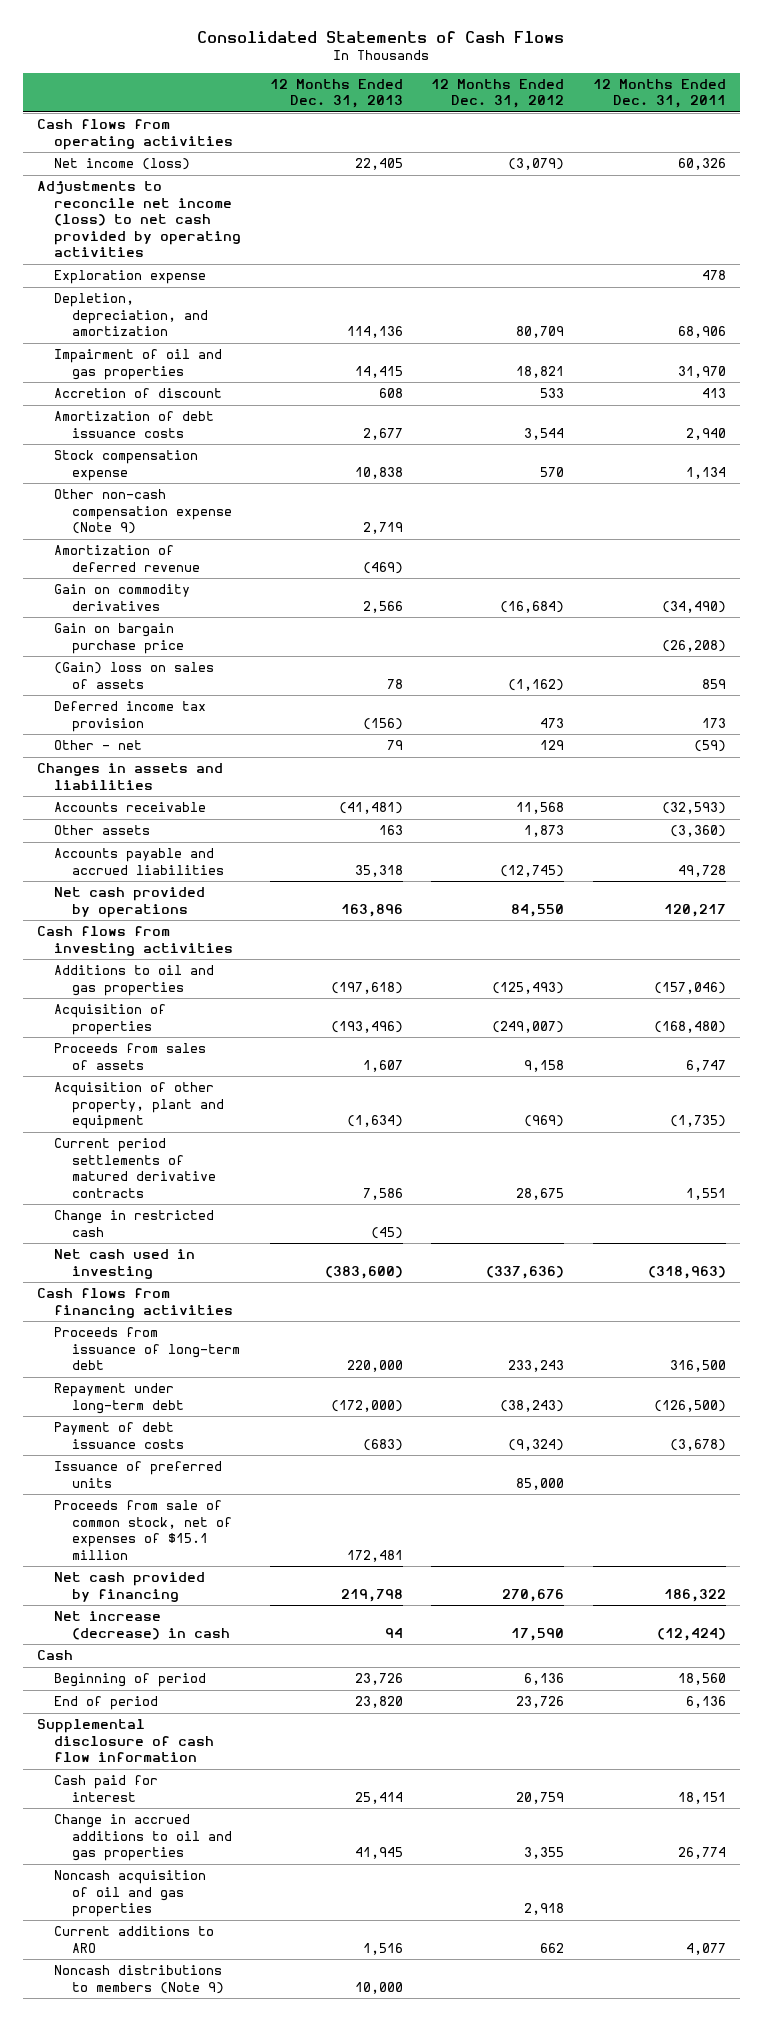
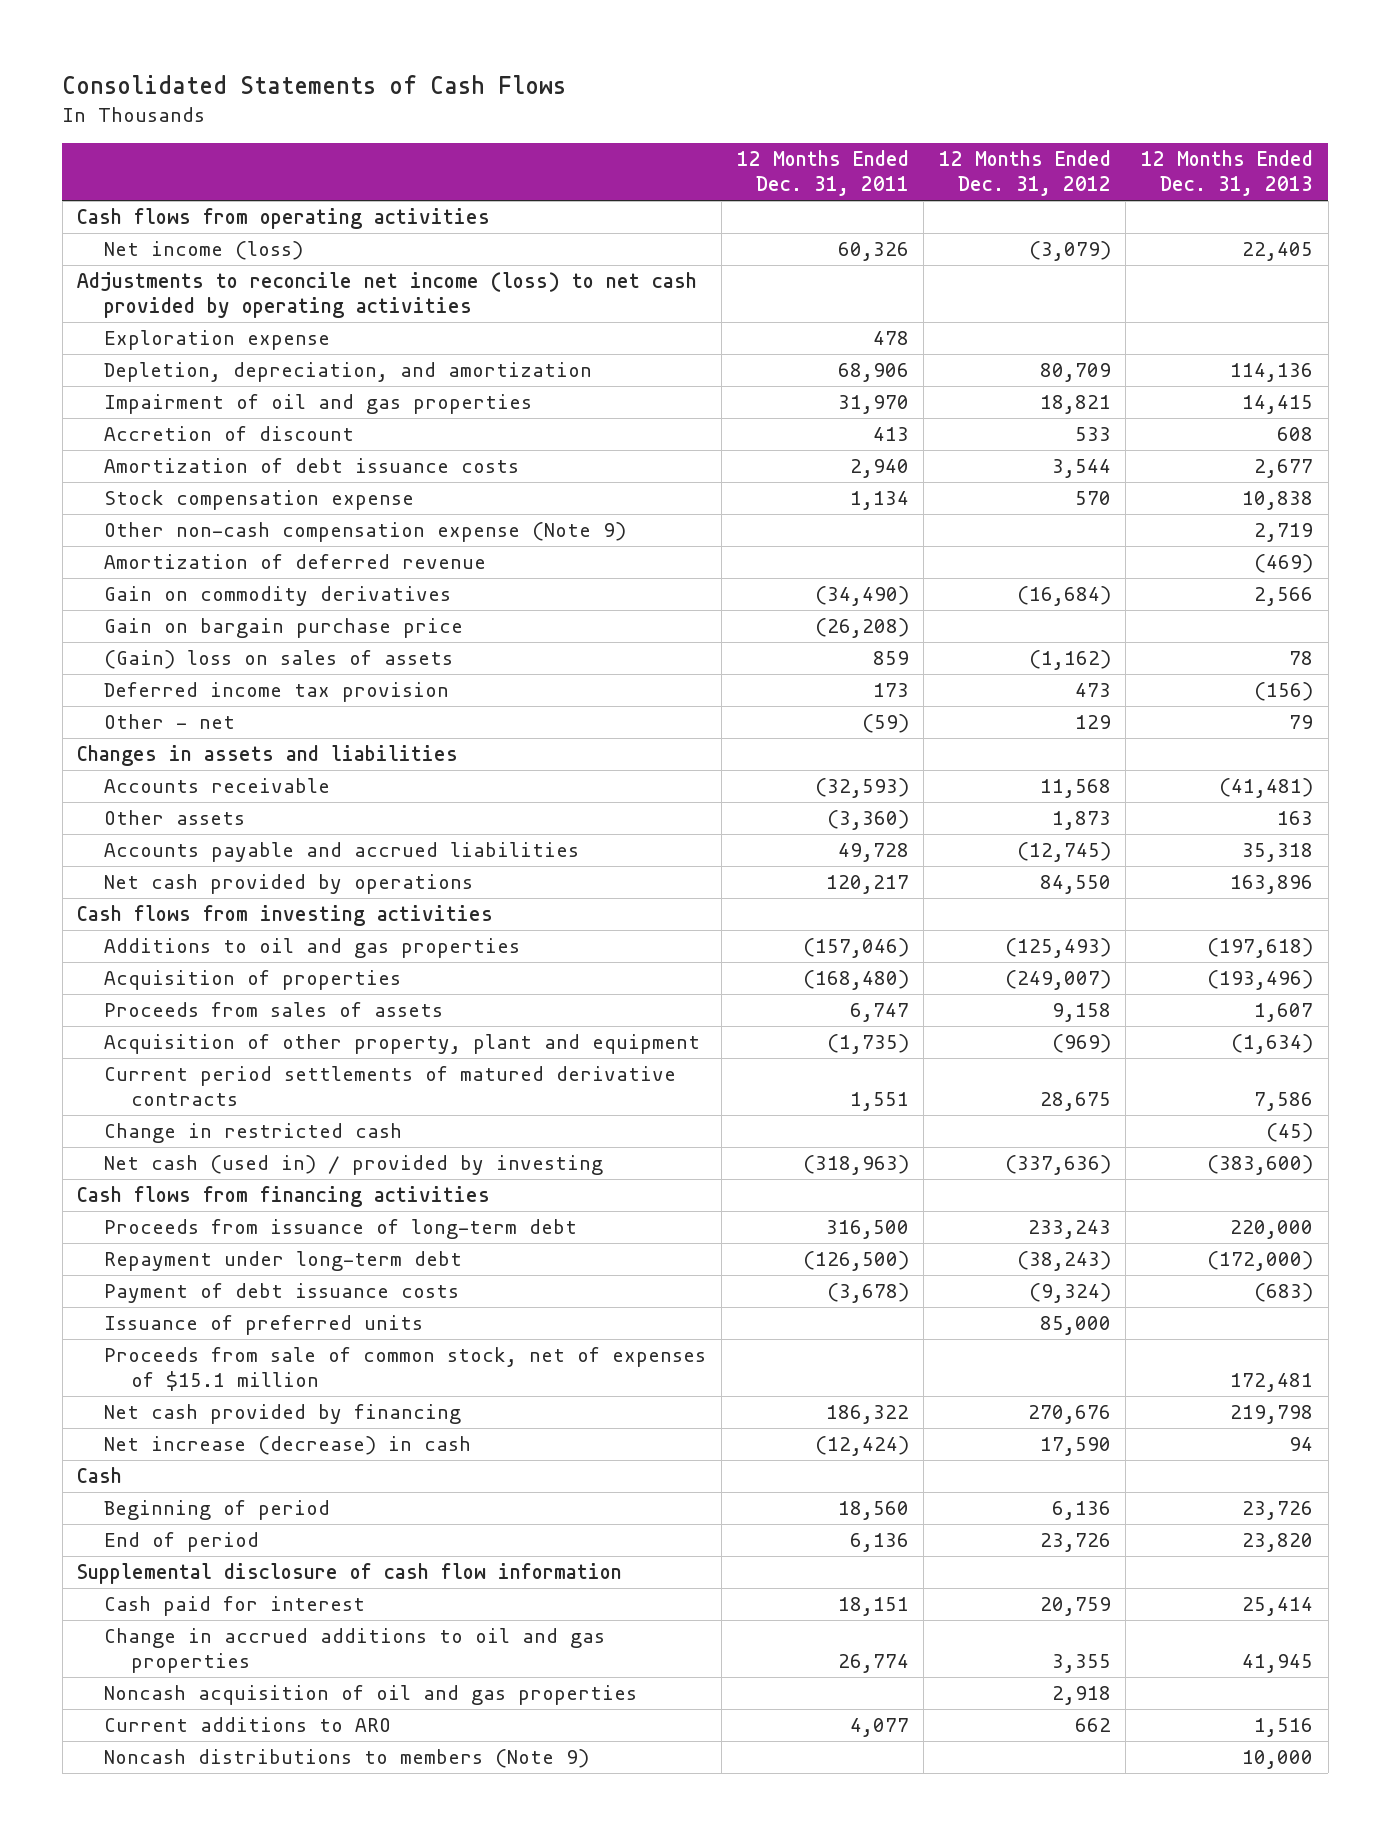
- | 12 Months Ended Dec. 31, 2013 | 12 Months Ended Dec. 31, 2012 | 12 Months Ended Dec. 31, 2011
+ | 12 Months Ended Dec. 31, 2011 | 12 Months Ended Dec. 31, 2012 | 12 Months Ended Dec. 31, 2013
- Net cash used in investing | (383,600) | (337,636) | (318,963)
+ Net cash (used in) / provided by investing | (318,963) | (337,636) | (383,600)

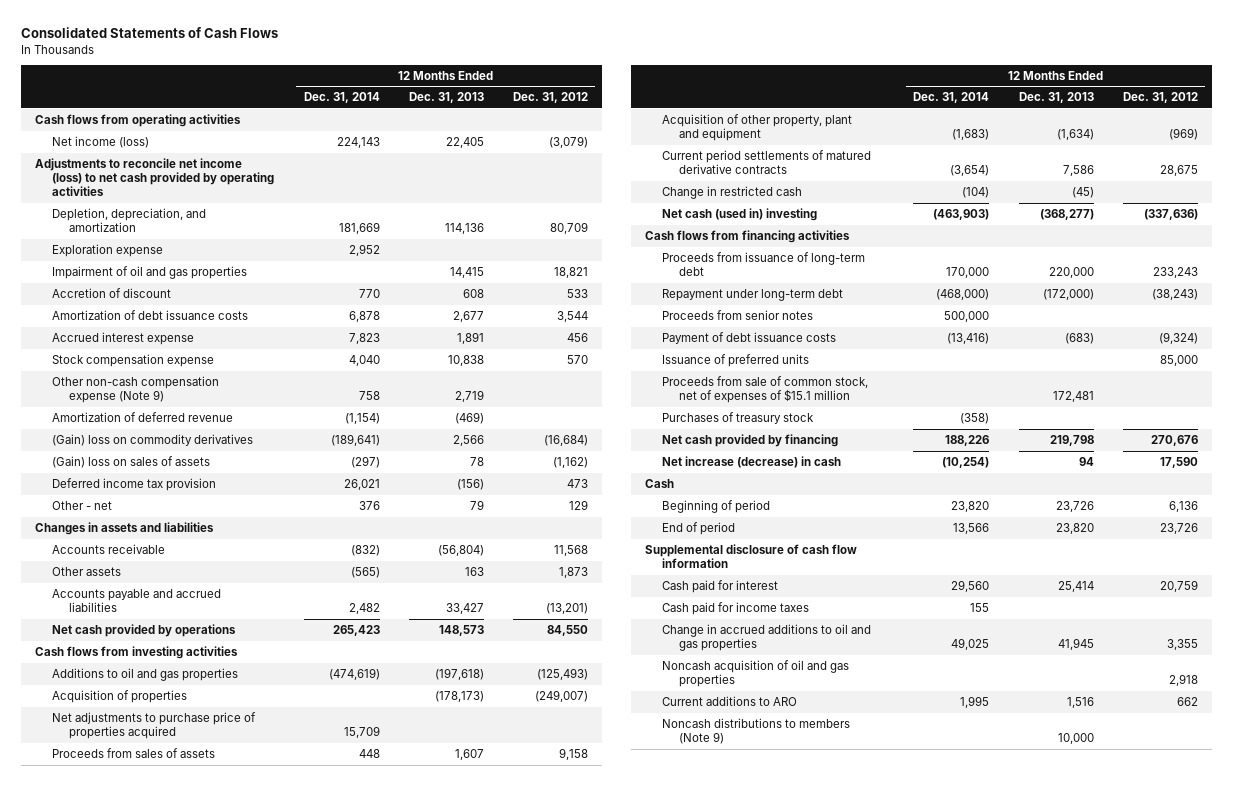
- | 12 Months Ended Dec. 31, 2011 | 12 Months Ended Dec. 31, 2012 | 12 Months Ended Dec. 31, 2013
+ | 12 Months Ended Dec. 31, 2014 | 12 Months Ended Dec. 31, 2013 | 12 Months Ended Dec. 31, 2012
moved down: Exploration expense | 2,952 | |
+ Accrued interest expense | 7,823 | 1,891 | 456
- Gain on commodity derivatives | (34,490) | (16,684) | 2,566
- Gain on bargain purchase price | (26,208) | |
+ (Gain) loss on commodity derivatives | (189,641) | 2,566 | (16,684)
- Accounts receivable | (32,593) | 11,568 | (41,481)
+ Accounts receivable | (832) | (56,804) | 11,568
- Accounts payable and accrued liabilities | 49,728 | (12,745) | 35,318
- Net cash provided by operations | 120,217 | 84,550 | 163,896
+ Accounts payable and accrued liabilities | 2,482 | 33,427 | (13,201)
+ Net cash provided by operations | 265,423 | 148,573 | 84,550
- Acquisition of properties | (168,480) | (249,007) | (193,496)
+ Acquisition of properties | | (178,173) | (249,007)
+ Net adjustments to purchase price of properties acquired | 15,709 | |
- Net cash (used in) / provided by investing | (318,963) | (337,636) | (383,600)
+ Net cash (used in) investing | (463,903) | (368,277) | (337,636)
+ Proceeds from senior notes | 500,000 | |
+ Purchases of treasury stock | (358) | |
+ Cash paid for income taxes | 155 | |

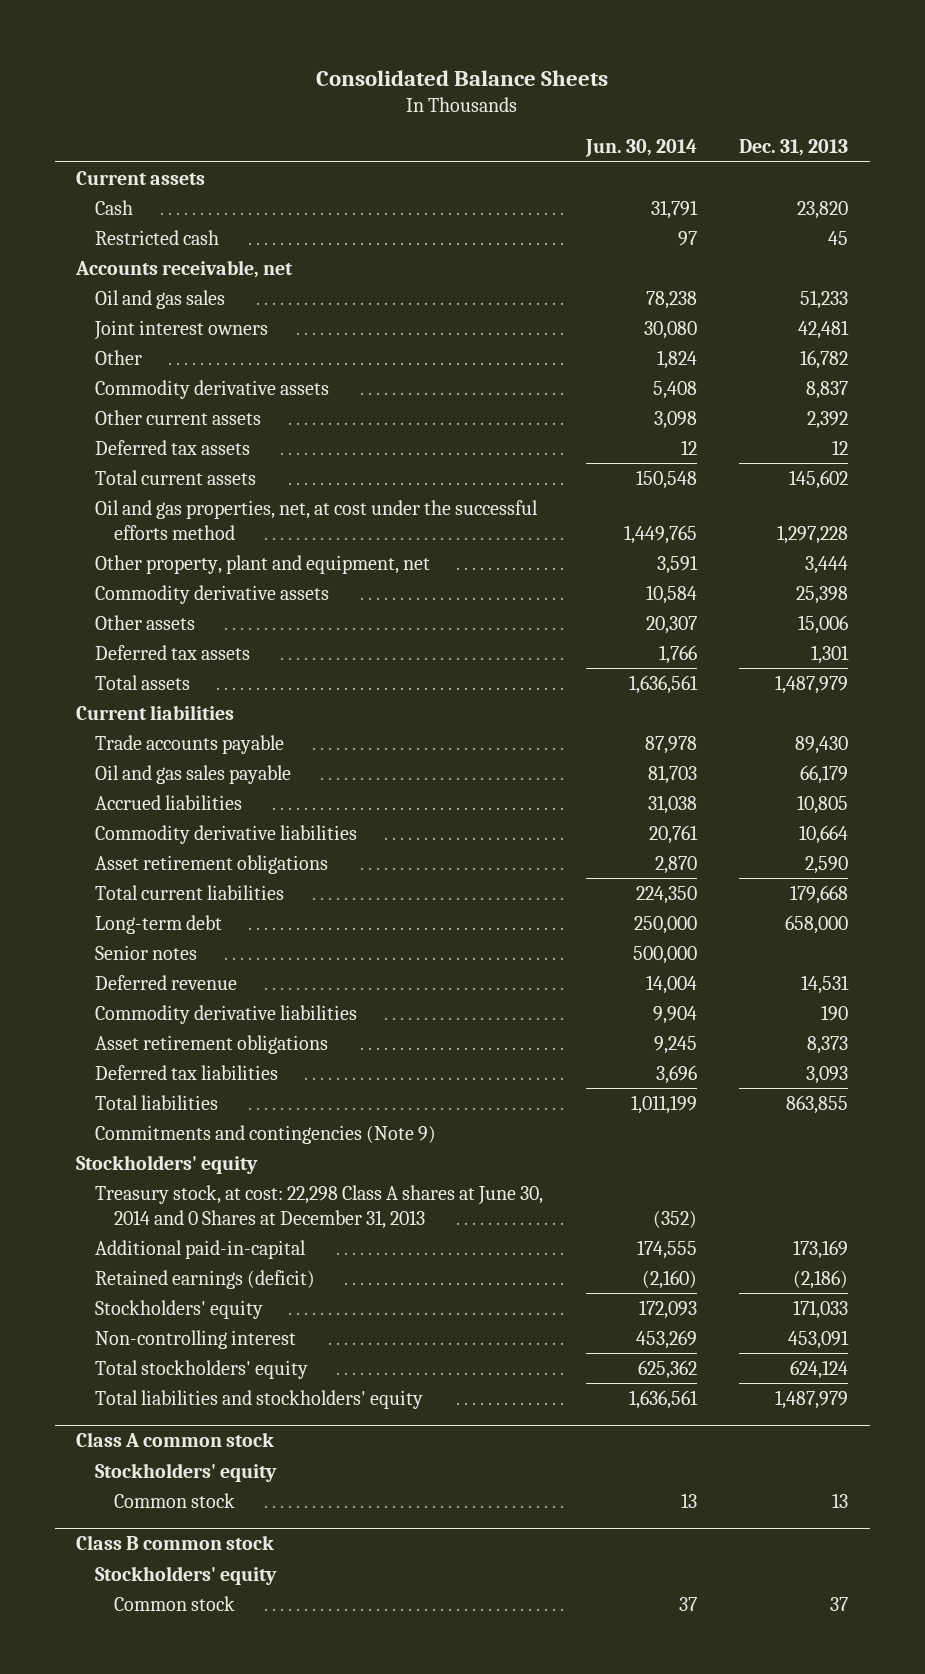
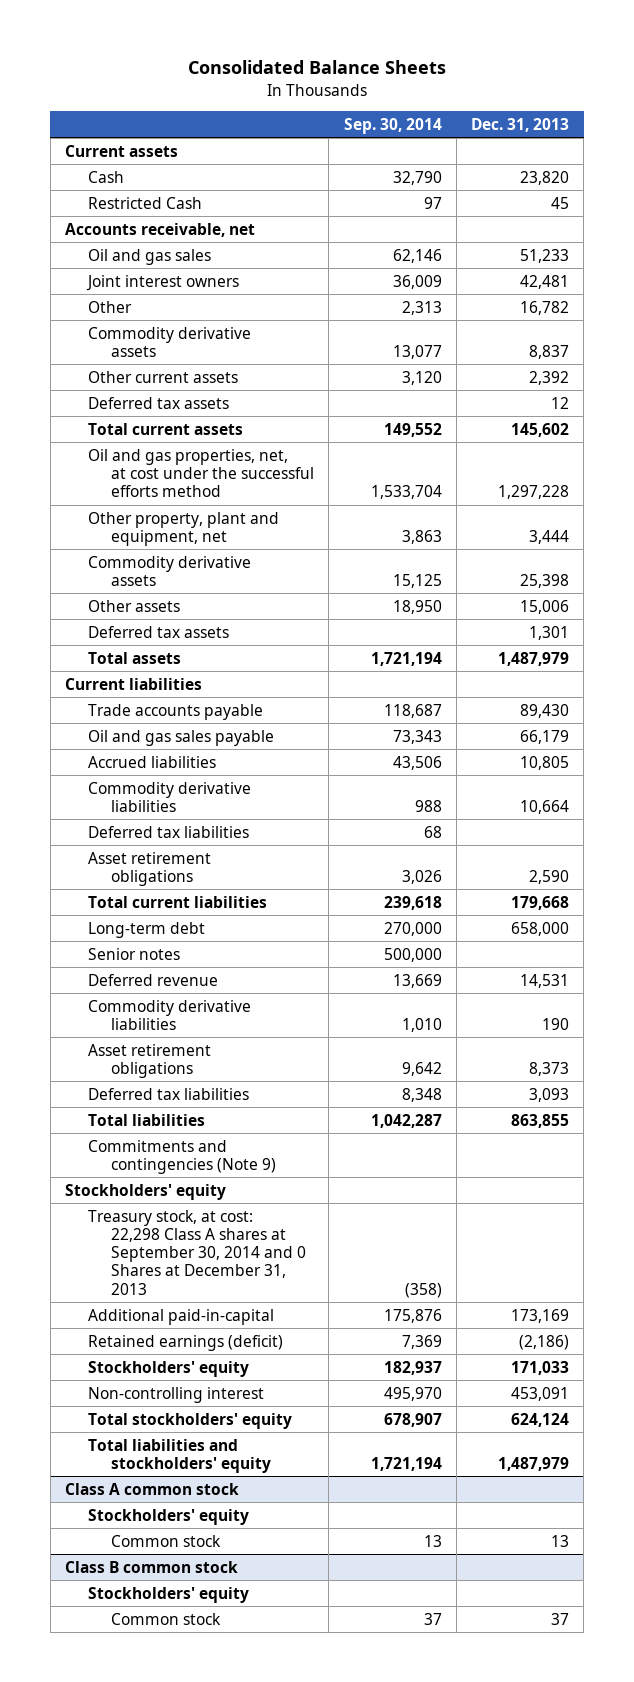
- | Jun. 30, 2014 | Dec. 31, 2013
+ | Sep. 30, 2014 | Dec. 31, 2013
- Restricted cash | 97 | 45
+ Restricted Cash | 97 | 45
+ Deferred tax liabilities | 68 |
- Treasury stock, at cost: 22,298 Class A shares at June 30, 2014 and 0 Shares at December 31, 2013 | (352) |
+ Treasury stock, at cost: 22,298 Class A shares at September 30, 2014 and 0 Shares at December 31, 2013 | (358) |

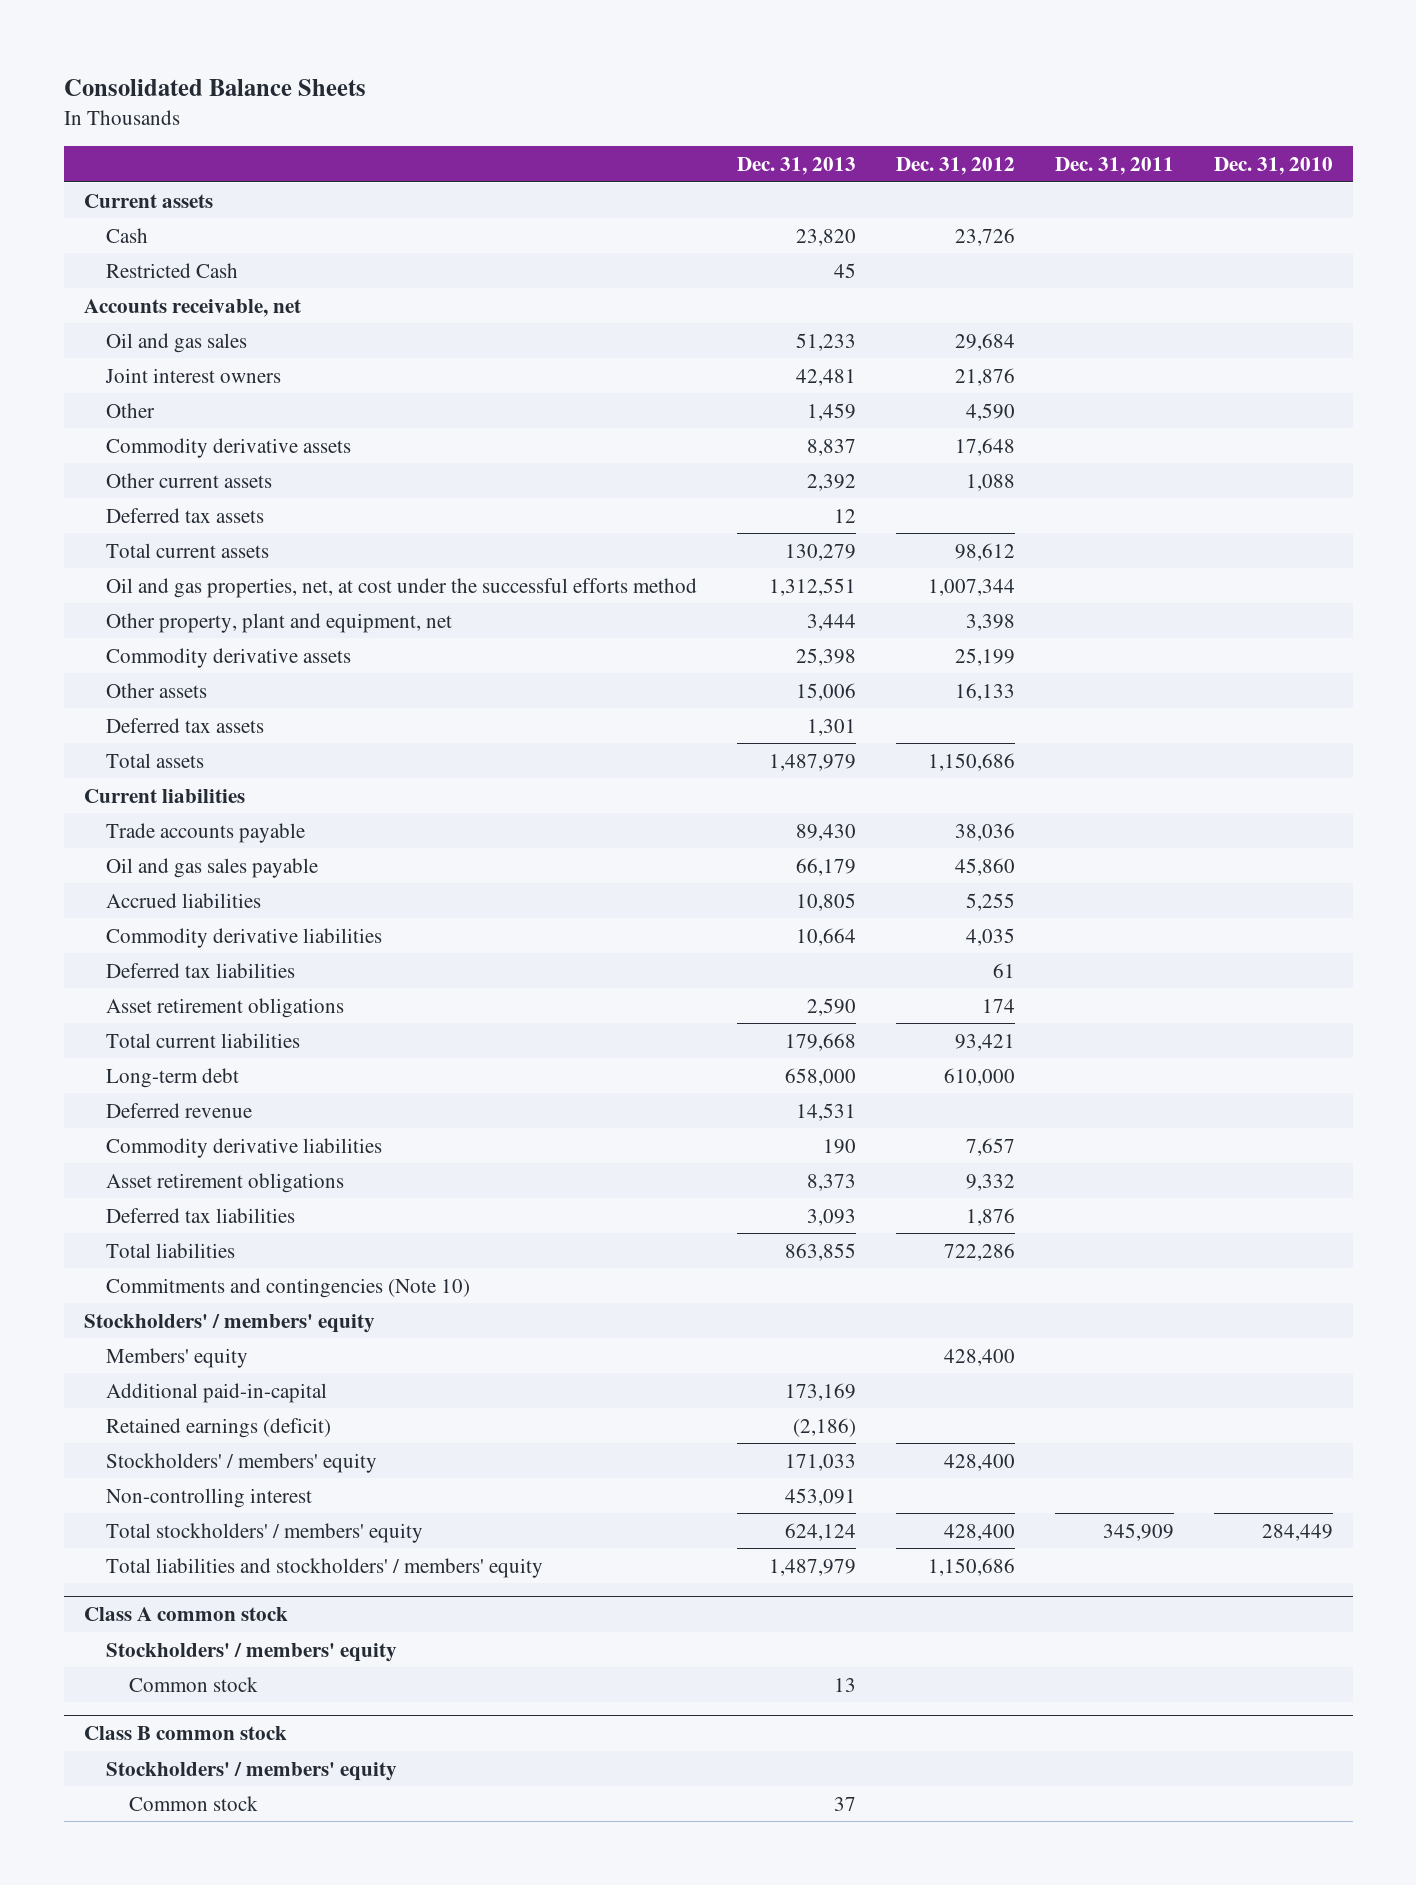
- | Sep. 30, 2014 | Dec. 31, 2013
+ | Dec. 31, 2013 | Dec. 31, 2012 | Dec. 31, 2011 | Dec. 31, 2010
- Other | 2,313 | 16,782
+ Other | 1,459 | 4,590 | |
- Total current assets | 149,552 | 145,602
- Oil and gas properties, net, at cost under the successful efforts method | 1,533,704 | 1,297,228
+ Total current assets | 130,279 | 98,612 | |
+ Oil and gas properties, net, at cost under the successful efforts method | 1,312,551 | 1,007,344 | |
- Senior notes | 500,000 |
- Commitments and contingencies (Note 9)
- Stockholders' equity
- Treasury stock, at cost: 22,298 Class A shares at September 30, 2014 and 0 Shares at December 31, 2013 | (358) |
+ Commitments and contingencies (Note 10)
+ Stockholders' / members' equity
+ Members' equity | | 428,400 | |
- Stockholders' equity | 182,937 | 171,033
+ Stockholders' / members' equity | 171,033 | 428,400 | |
- Total stockholders' equity | 678,907 | 624,124
- Total liabilities and stockholders' equity | 1,721,194 | 1,487,979
+ Total stockholders' / members' equity | 624,124 | 428,400 | 345,909 | 284,449
+ Total liabilities and stockholders' / members' equity | 1,487,979 | 1,150,686 | |
@ Class A common stock
- Stockholders' equity
+ Stockholders' / members' equity
@ Class B common stock
- Stockholders' equity
+ Stockholders' / members' equity

